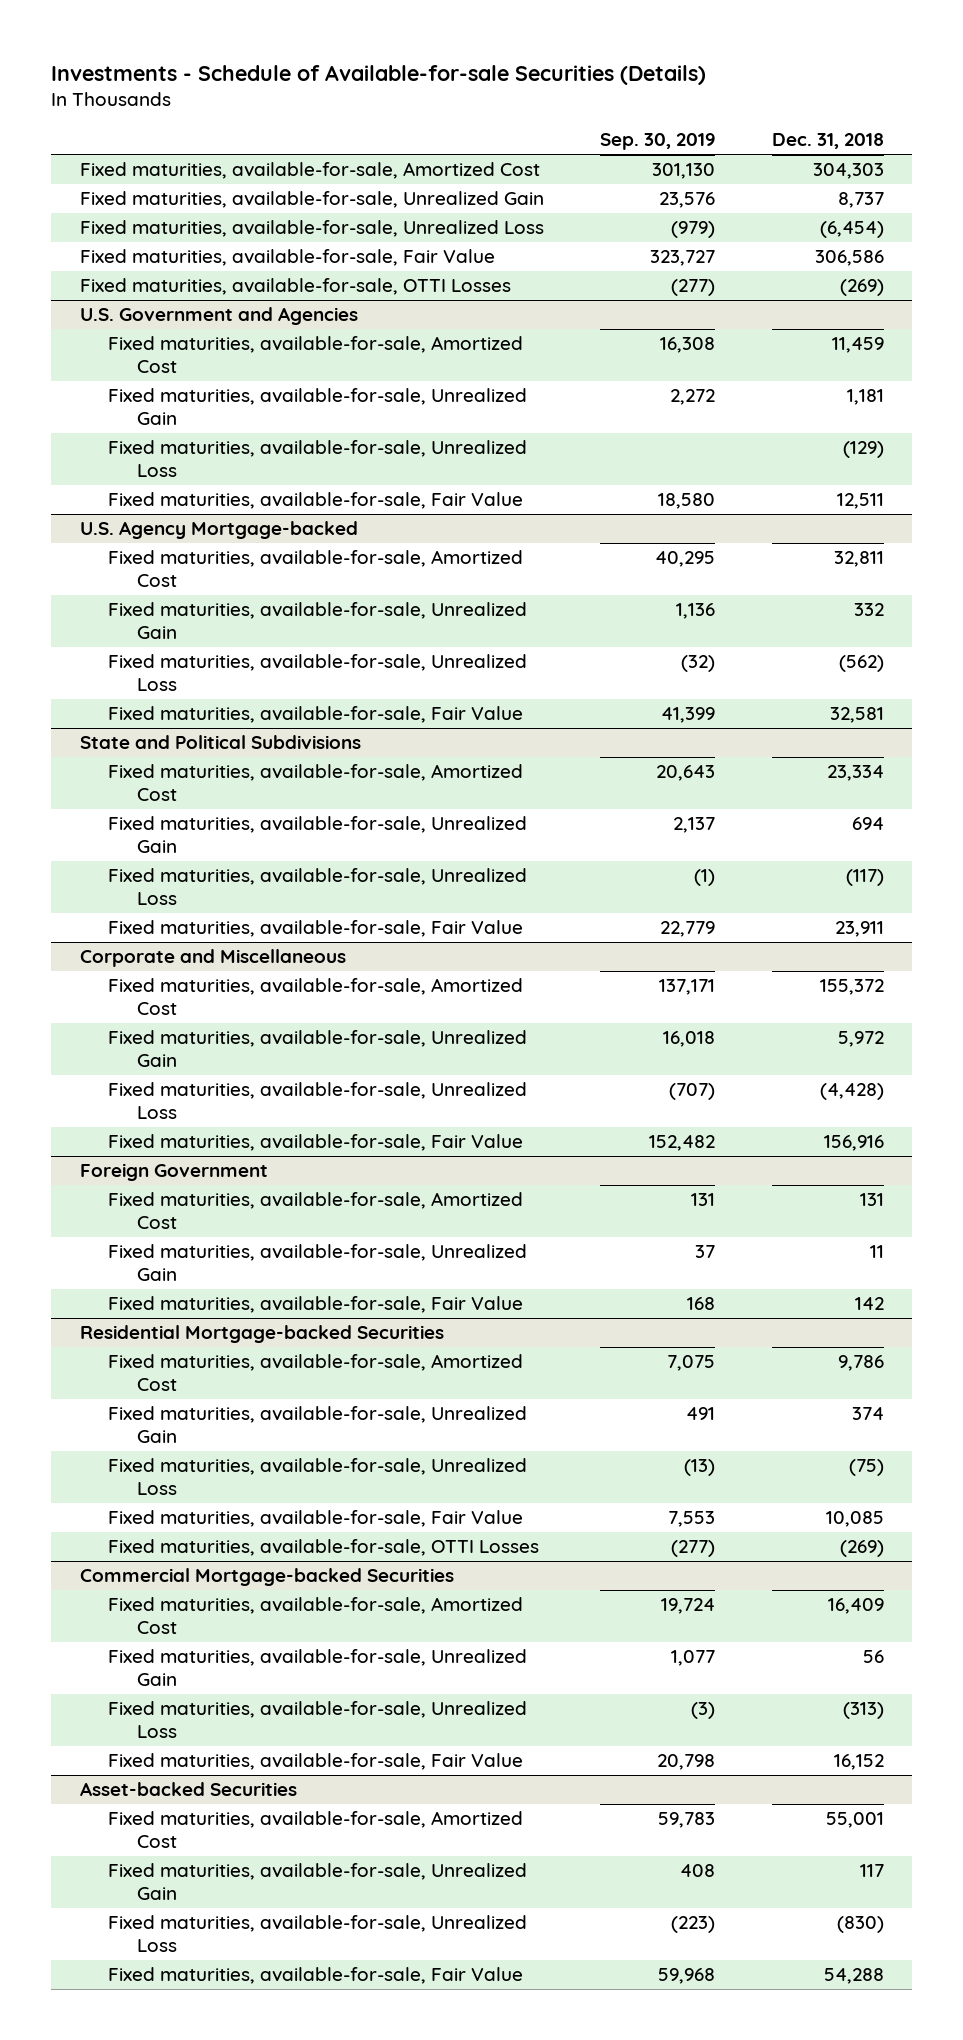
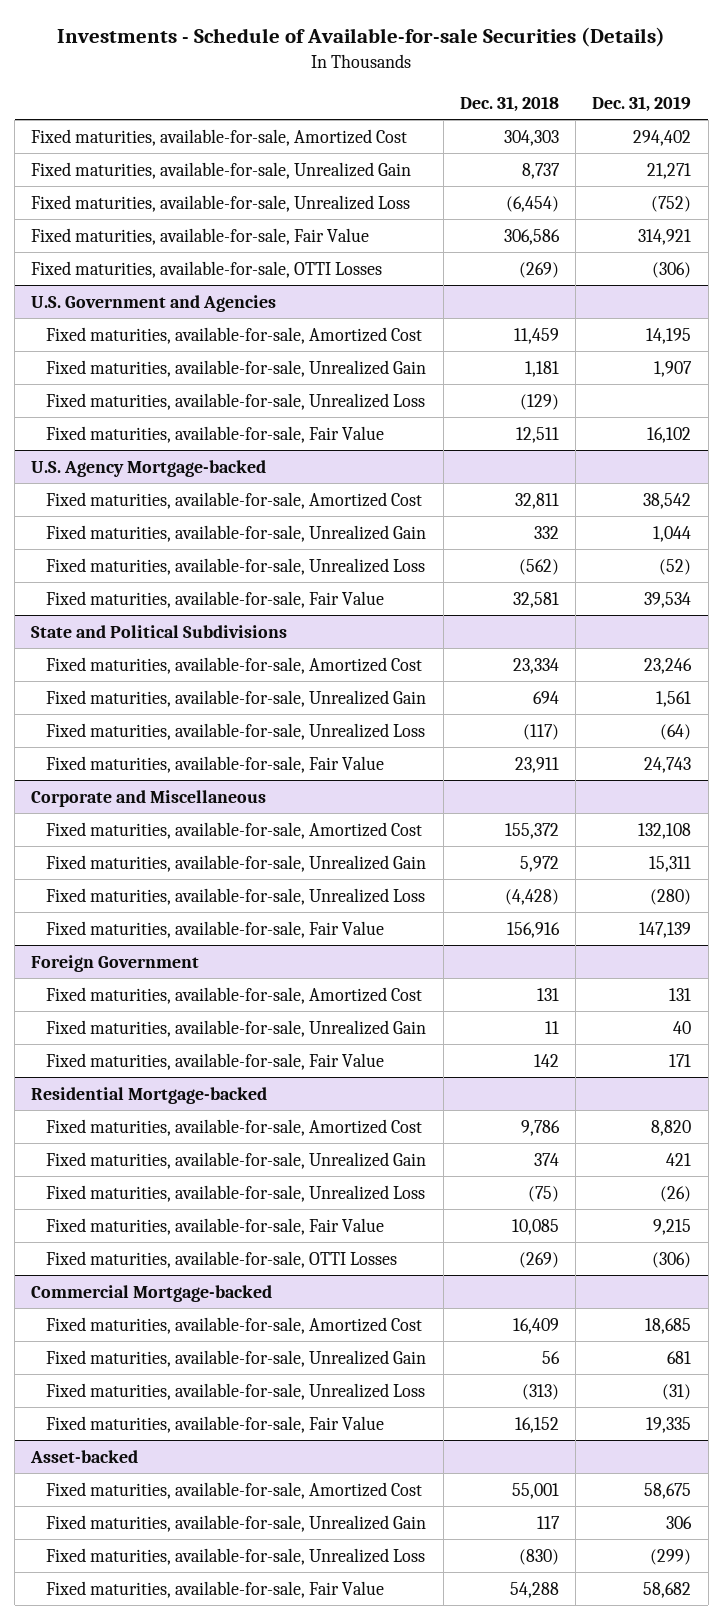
- | Sep. 30, 2019 | Dec. 31, 2018
+ | Dec. 31, 2018 | Dec. 31, 2019
- Residential Mortgage-backed Securities
+ Residential Mortgage-backed
- Commercial Mortgage-backed Securities
+ Commercial Mortgage-backed
- Asset-backed Securities
+ Asset-backed

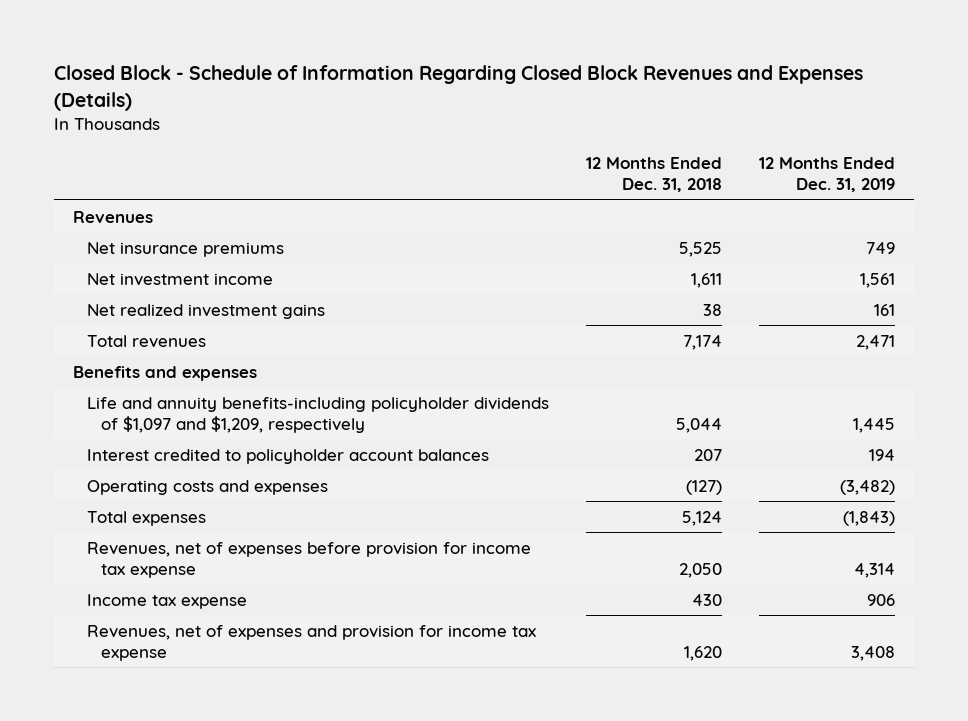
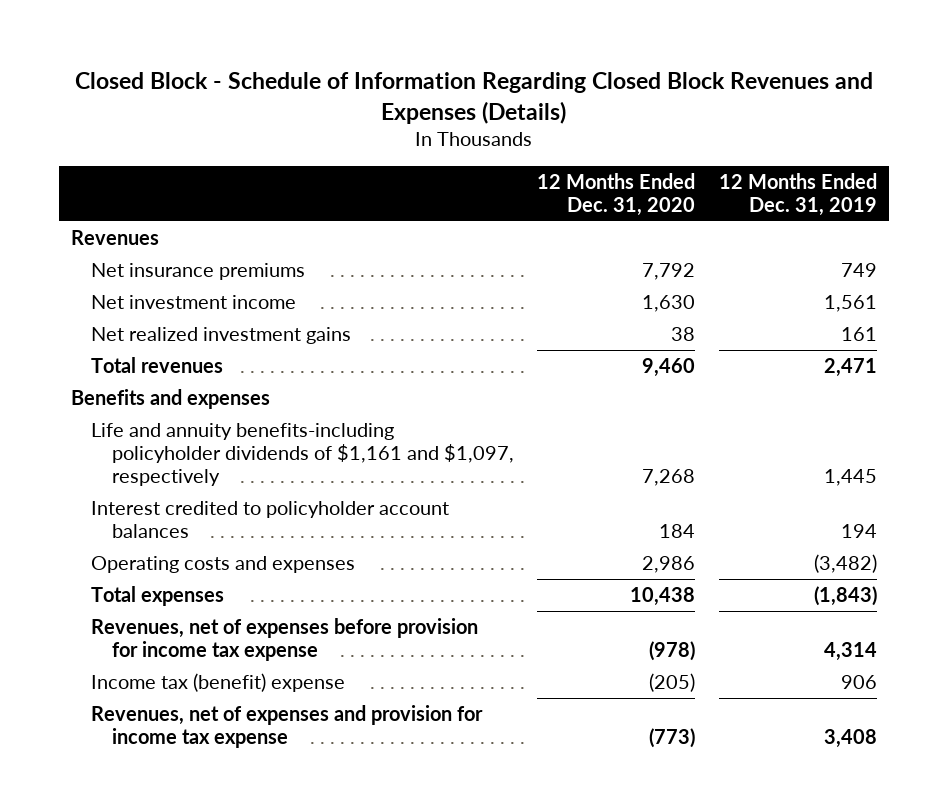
- | 12 Months Ended Dec. 31, 2018 | 12 Months Ended Dec. 31, 2019
+ | 12 Months Ended Dec. 31, 2020 | 12 Months Ended Dec. 31, 2019
- Life and annuity benefits-including policyholder dividends of $1,097 and $1,209, respectively | 5,044 | 1,445
+ Life and annuity benefits-including policyholder dividends of $1,161 and $1,097, respectively | 7,268 | 1,445
- Income tax expense | 430 | 906
+ Income tax (benefit) expense | (205) | 906

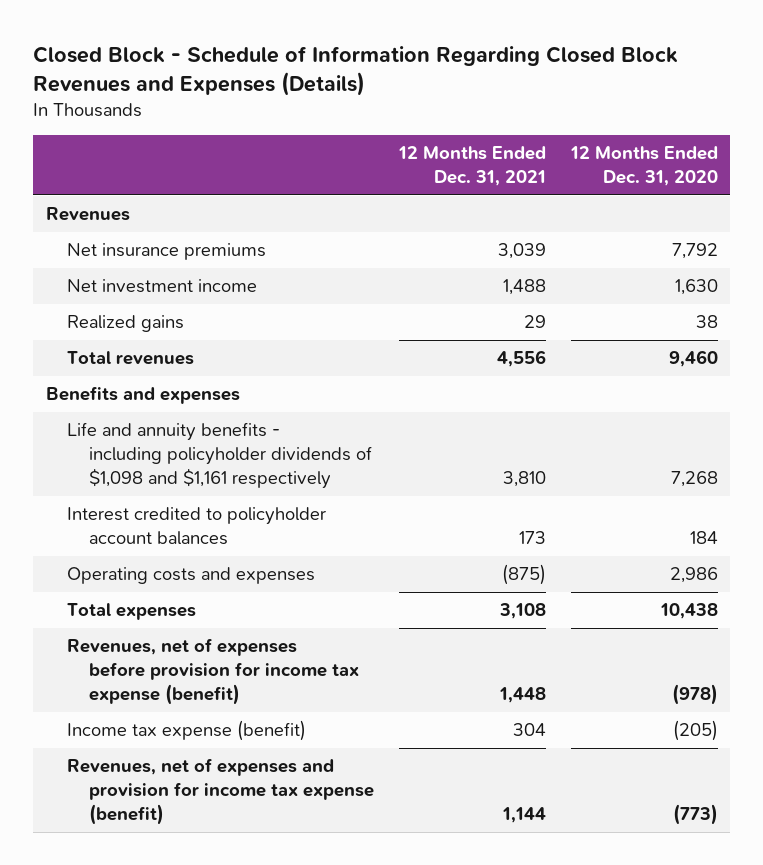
- | 12 Months Ended Dec. 31, 2020 | 12 Months Ended Dec. 31, 2019
+ | 12 Months Ended Dec. 31, 2021 | 12 Months Ended Dec. 31, 2020
- Net realized investment gains | 38 | 161
+ Realized gains | 29 | 38
- Life and annuity benefits-including policyholder dividends of $1,161 and $1,097, respectively | 7,268 | 1,445
+ Life and annuity benefits - including policyholder dividends of $1,098 and $1,161 respectively | 3,810 | 7,268
- Revenues, net of expenses before provision for income tax expense | (978) | 4,314
- Income tax (benefit) expense | (205) | 906
- Revenues, net of expenses and provision for income tax expense | (773) | 3,408
+ Revenues, net of expenses before provision for income tax expense (benefit) | 1,448 | (978)
+ Income tax expense (benefit) | 304 | (205)
+ Revenues, net of expenses and provision for income tax expense (benefit) | 1,144 | (773)

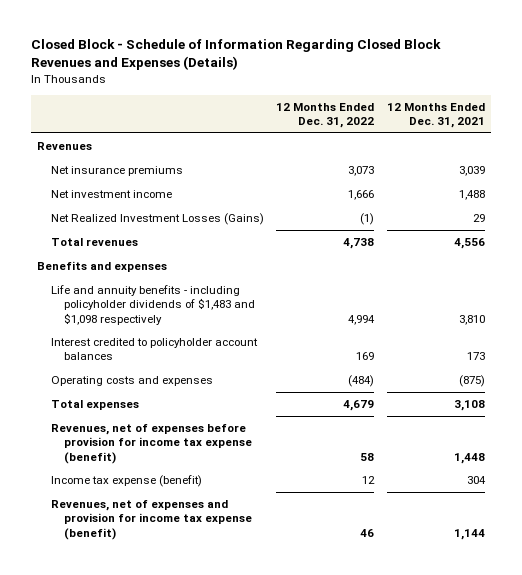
- | 12 Months Ended Dec. 31, 2021 | 12 Months Ended Dec. 31, 2020
+ | 12 Months Ended Dec. 31, 2022 | 12 Months Ended Dec. 31, 2021
- Realized gains | 29 | 38
+ Net Realized Investment Losses (Gains) | (1) | 29
- Life and annuity benefits - including policyholder dividends of $1,098 and $1,161 respectively | 3,810 | 7,268
+ Life and annuity benefits - including policyholder dividends of $1,483 and $1,098 respectively | 4,994 | 3,810

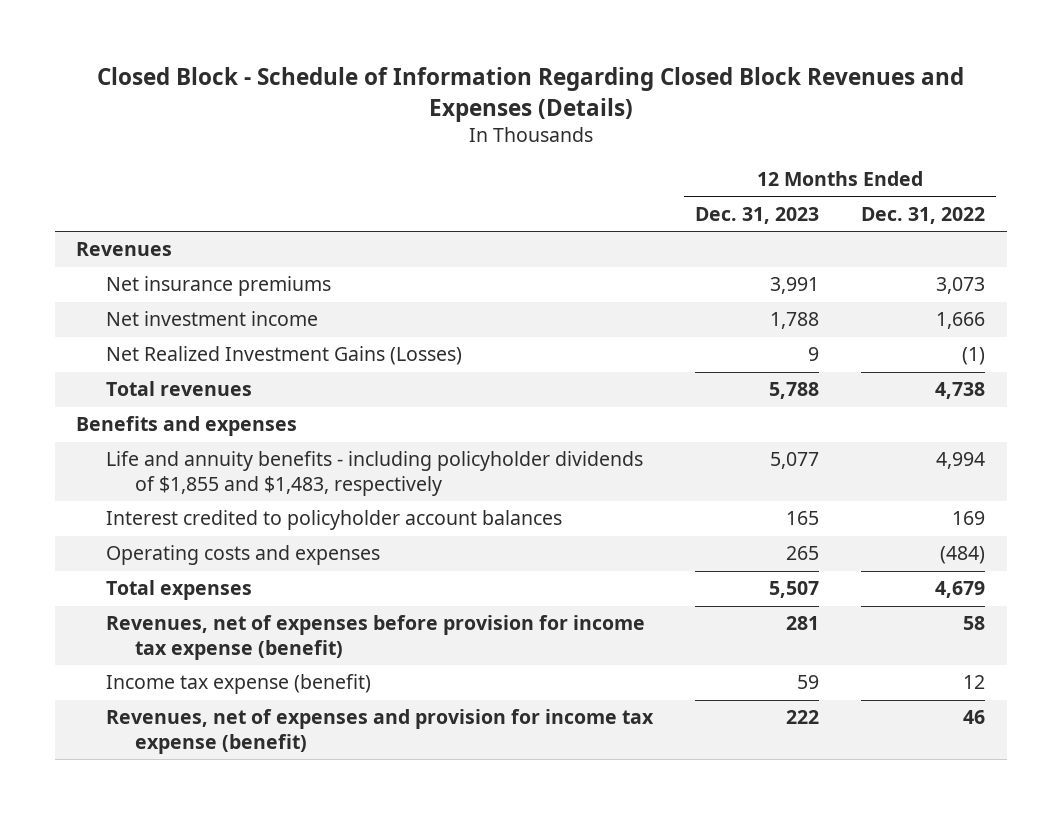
- | 12 Months Ended Dec. 31, 2022 | 12 Months Ended Dec. 31, 2021
+ | 12 Months Ended Dec. 31, 2023 | 12 Months Ended Dec. 31, 2022
- Net Realized Investment Losses (Gains) | (1) | 29
+ Net Realized Investment Gains (Losses) | 9 | (1)
- Life and annuity benefits - including policyholder dividends of $1,483 and $1,098 respectively | 4,994 | 3,810
+ Life and annuity benefits - including policyholder dividends of $1,855 and $1,483, respectively | 5,077 | 4,994

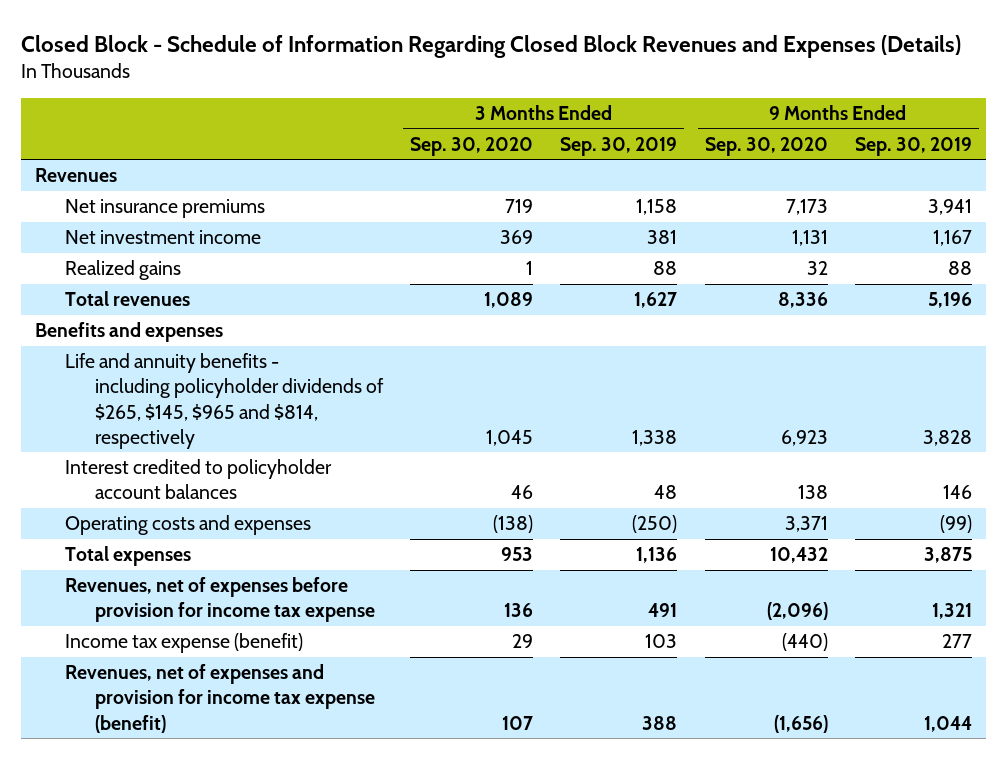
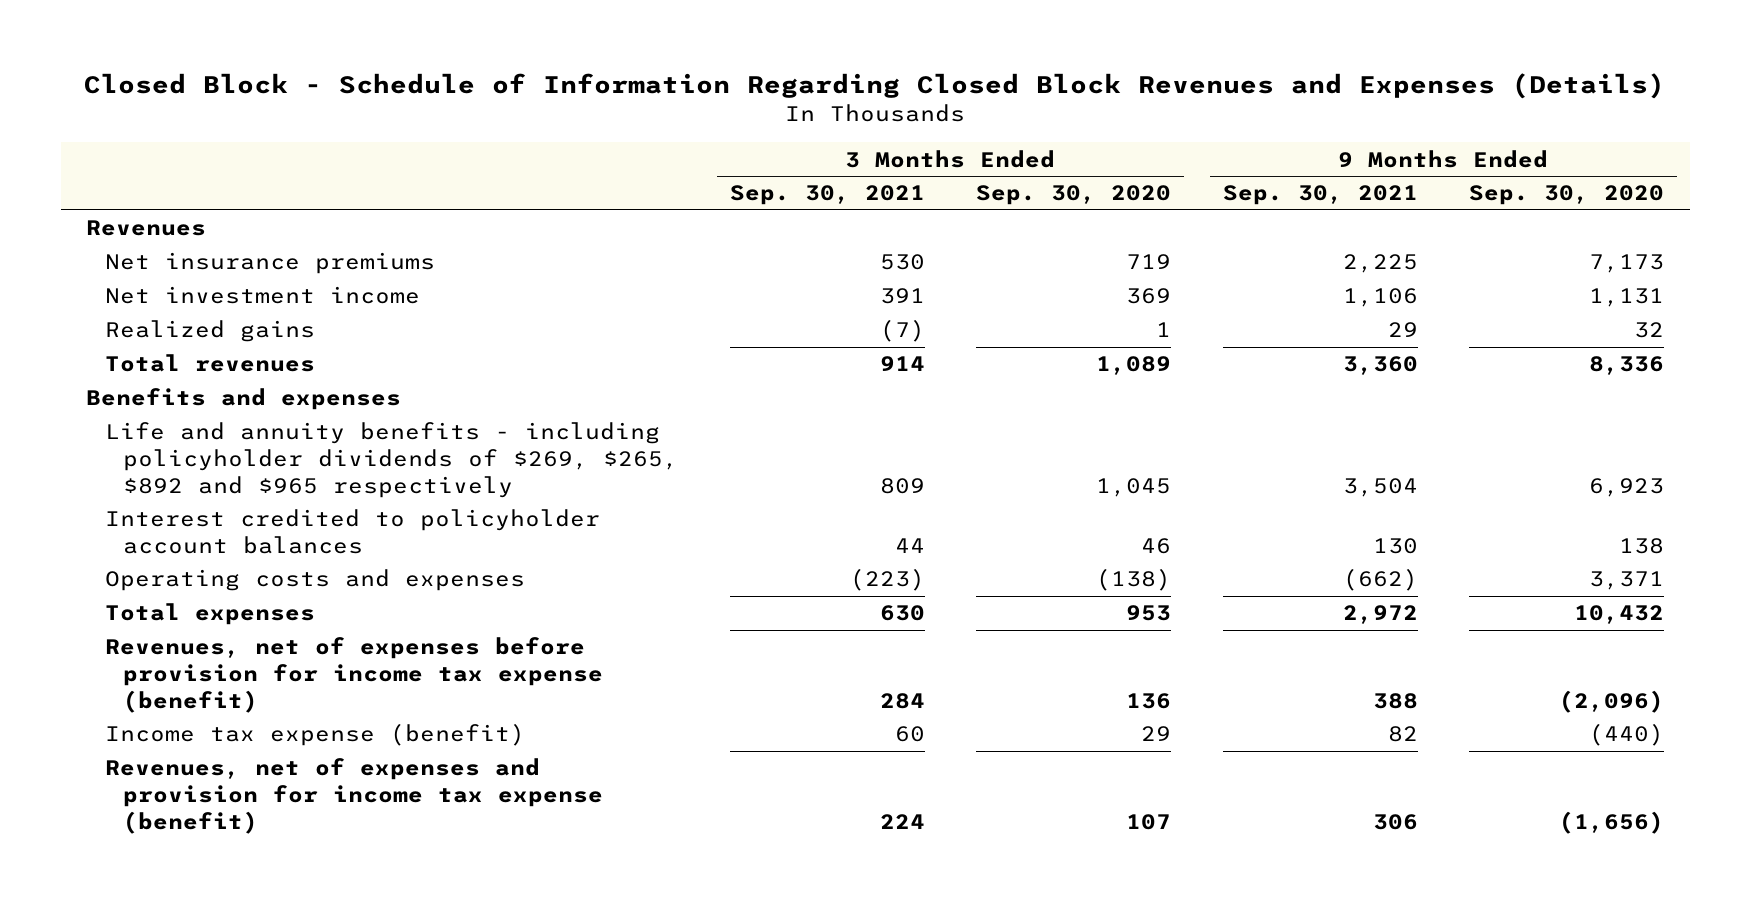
- | 3 Months Ended Sep. 30, 2020 | 3 Months Ended Sep. 30, 2019 | 9 Months Ended Sep. 30, 2020 | 9 Months Ended Sep. 30, 2019
+ | 3 Months Ended Sep. 30, 2021 | 3 Months Ended Sep. 30, 2020 | 9 Months Ended Sep. 30, 2021 | 9 Months Ended Sep. 30, 2020
- Life and annuity benefits - including policyholder dividends of $265, $145, $965 and $814, respectively | 1,045 | 1,338 | 6,923 | 3,828
+ Life and annuity benefits - including policyholder dividends of $269, $265, $892 and $965 respectively | 809 | 1,045 | 3,504 | 6,923
- Revenues, net of expenses before provision for income tax expense | 136 | 491 | (2,096) | 1,321
+ Revenues, net of expenses before provision for income tax expense (benefit) | 284 | 136 | 388 | (2,096)

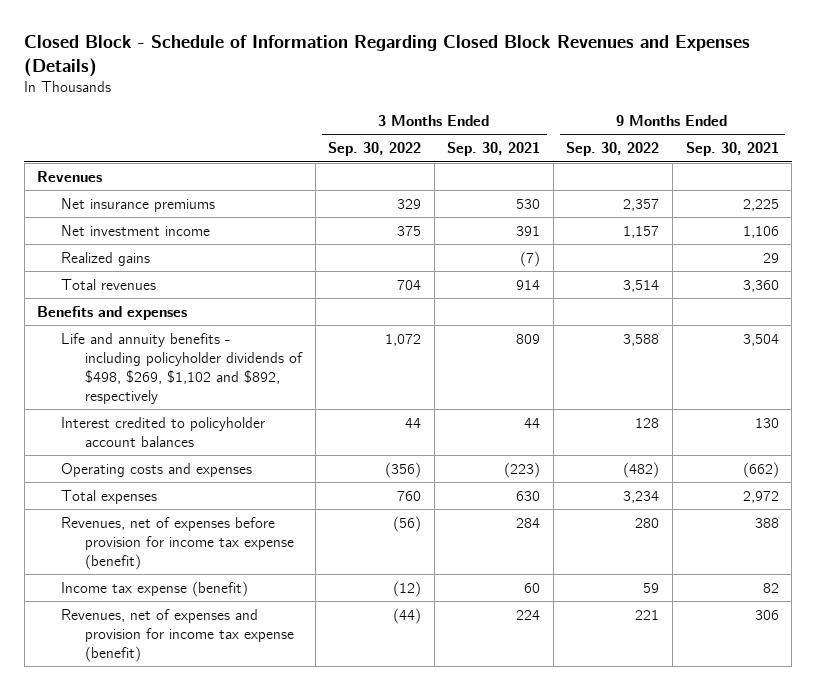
- | 3 Months Ended Sep. 30, 2021 | 3 Months Ended Sep. 30, 2020 | 9 Months Ended Sep. 30, 2021 | 9 Months Ended Sep. 30, 2020
+ | 3 Months Ended Sep. 30, 2022 | 3 Months Ended Sep. 30, 2021 | 9 Months Ended Sep. 30, 2022 | 9 Months Ended Sep. 30, 2021
- Life and annuity benefits - including policyholder dividends of $269, $265, $892 and $965 respectively | 809 | 1,045 | 3,504 | 6,923
+ Life and annuity benefits - including policyholder dividends of $498, $269, $1,102 and $892, respectively | 1,072 | 809 | 3,588 | 3,504

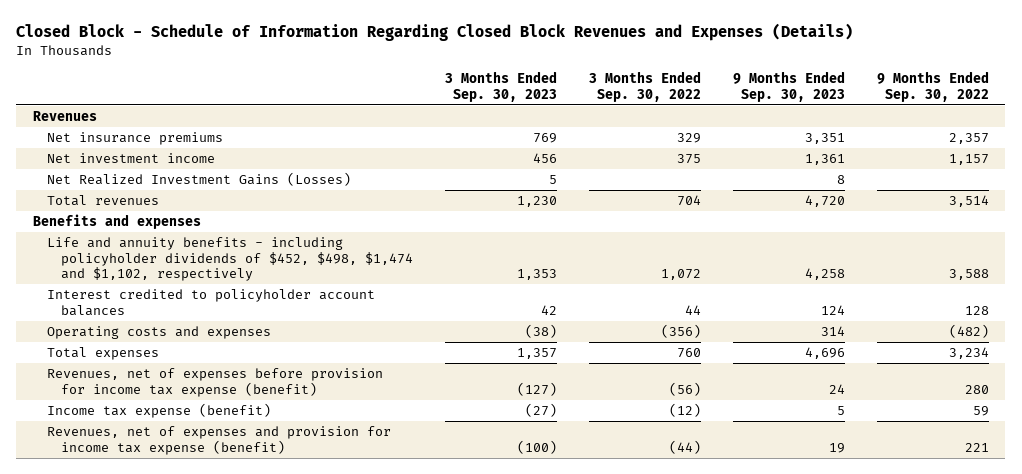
- | 3 Months Ended Sep. 30, 2022 | 3 Months Ended Sep. 30, 2021 | 9 Months Ended Sep. 30, 2022 | 9 Months Ended Sep. 30, 2021
+ | 3 Months Ended Sep. 30, 2023 | 3 Months Ended Sep. 30, 2022 | 9 Months Ended Sep. 30, 2023 | 9 Months Ended Sep. 30, 2022
- Realized gains | | (7) | | 29
+ Net Realized Investment Gains (Losses) | 5 | | 8 |
- Life and annuity benefits - including policyholder dividends of $498, $269, $1,102 and $892, respectively | 1,072 | 809 | 3,588 | 3,504
+ Life and annuity benefits - including policyholder dividends of $452, $498, $1,474 and $1,102, respectively | 1,353 | 1,072 | 4,258 | 3,588

